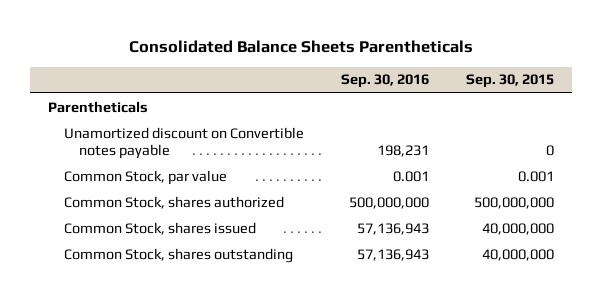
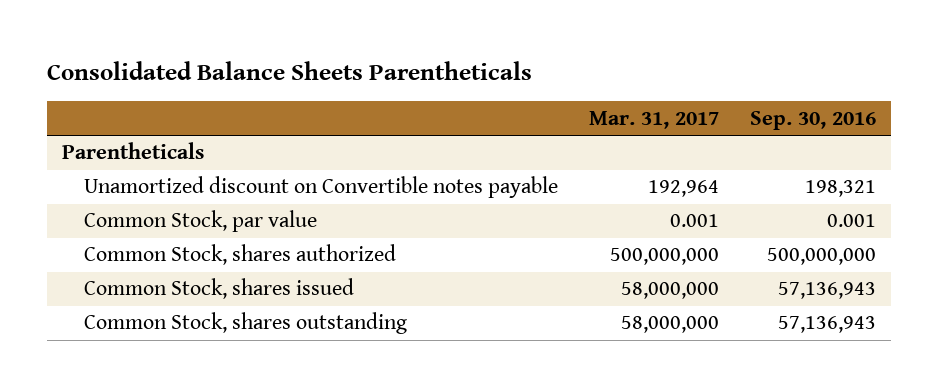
- | Sep. 30, 2016 | Sep. 30, 2015
+ | Mar. 31, 2017 | Sep. 30, 2016
- Unamortized discount on Convertible notes payable | 198,231 | 0
+ Unamortized discount on Convertible notes payable | 192,964 | 198,321

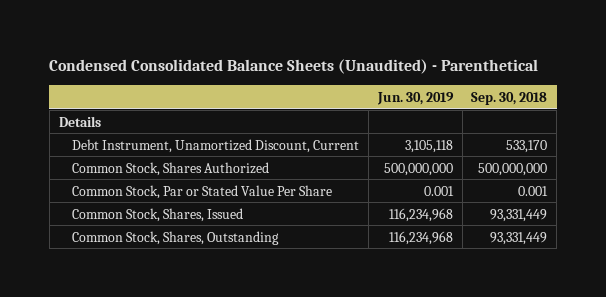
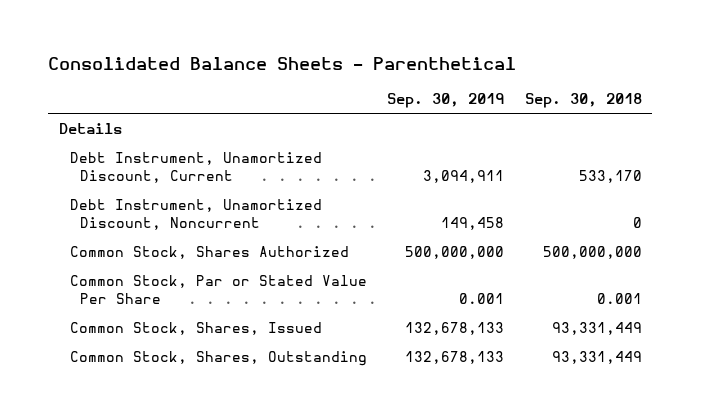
- Condensed Consolidated Balance Sheets (Unaudited) - Parenthetical
+ Consolidated Balance Sheets - Parenthetical
- | Jun. 30, 2019 | Sep. 30, 2018
+ | Sep. 30, 2019 | Sep. 30, 2018
+ Debt Instrument, Unamortized Discount, Noncurrent | 149,458 | 0

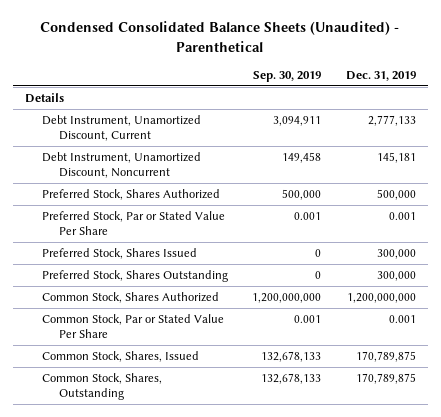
- Consolidated Balance Sheets - Parenthetical
+ Condensed Consolidated Balance Sheets (Unaudited) - Parenthetical
- | Sep. 30, 2019 | Sep. 30, 2018
+ | Sep. 30, 2019 | Dec. 31, 2019
- Common Stock, Shares Authorized | 500,000,000 | 500,000,000
+ Preferred Stock, Shares Authorized | 500,000 | 500,000
+ Preferred Stock, Par or Stated Value Per Share | 0.001 | 0.001
+ Preferred Stock, Shares Issued | 0 | 300,000
+ Preferred Stock, Shares Outstanding | 0 | 300,000
+ Common Stock, Shares Authorized | 1,200,000,000 | 1,200,000,000

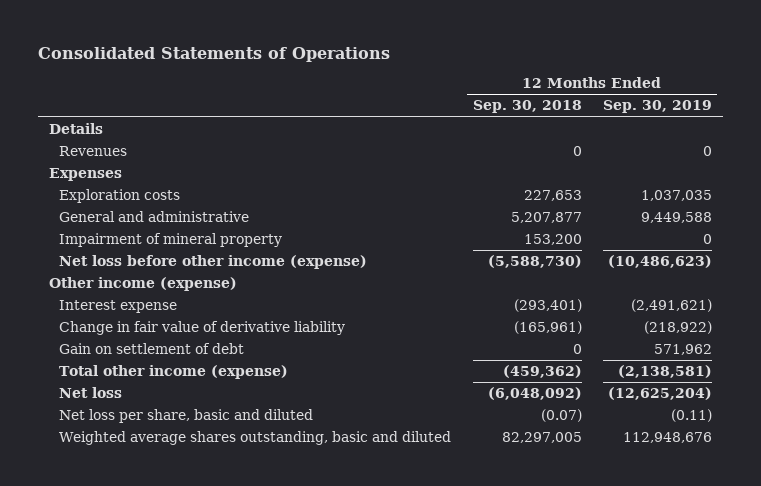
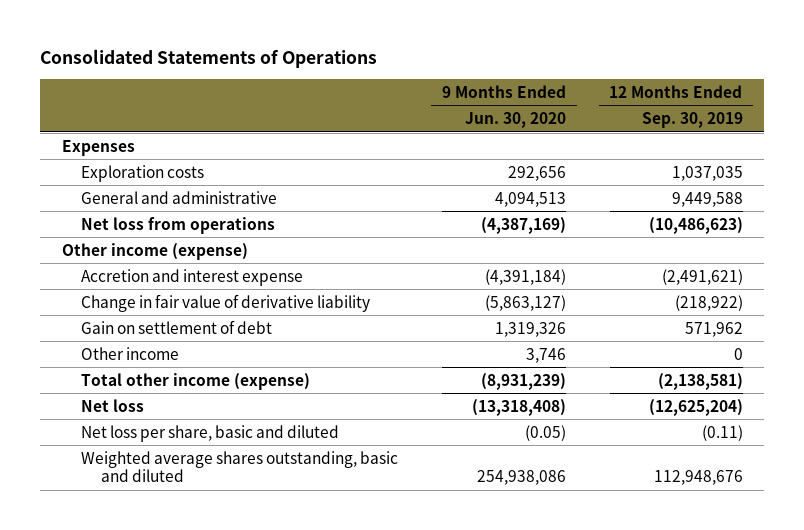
- | 12 Months Ended Sep. 30, 2018 | 12 Months Ended Sep. 30, 2019
+ | 9 Months Ended Jun. 30, 2020 | 12 Months Ended Sep. 30, 2019
- Details
- Revenues | 0 | 0
- Impairment of mineral property | 153,200 | 0
- Net loss before other income (expense) | (5,588,730) | (10,486,623)
+ Net loss from operations | (4,387,169) | (10,486,623)
- Interest expense | (293,401) | (2,491,621)
+ Accretion and interest expense | (4,391,184) | (2,491,621)
+ Other income | 3,746 | 0

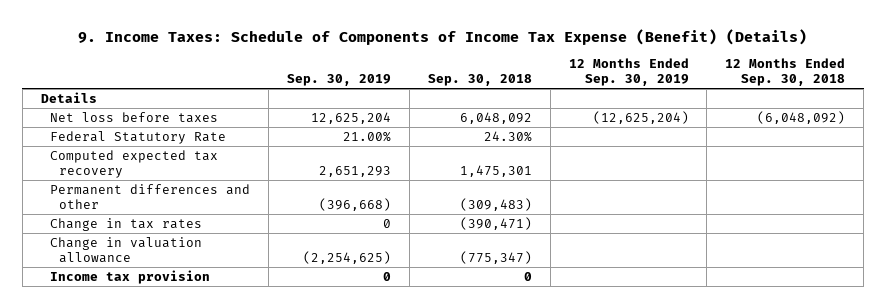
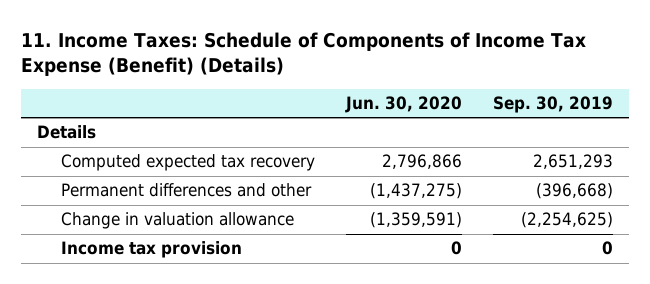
- 9. Income Taxes: Schedule of Components of Income Tax Expense (Benefit) (Details)
+ 11. Income Taxes: Schedule of Components of Income Tax Expense (Benefit) (Details)
- | Sep. 30, 2019 | Sep. 30, 2018 | 12 Months Ended Sep. 30, 2019 | 12 Months Ended Sep. 30, 2018
+ | Jun. 30, 2020 | Sep. 30, 2019
- Net loss before taxes | 12,625,204 | 6,048,092 | (12,625,204) | (6,048,092)
- Federal Statutory Rate | 21.00% | 24.30% | |
- Change in tax rates | 0 | (390,471) | |

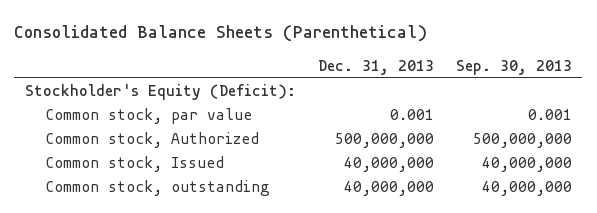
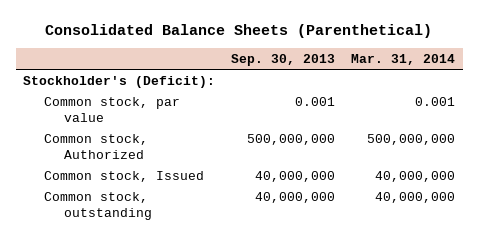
- | Dec. 31, 2013 | Sep. 30, 2013
+ | Sep. 30, 2013 | Mar. 31, 2014
- Stockholder's Equity (Deficit):
+ Stockholder's (Deficit):

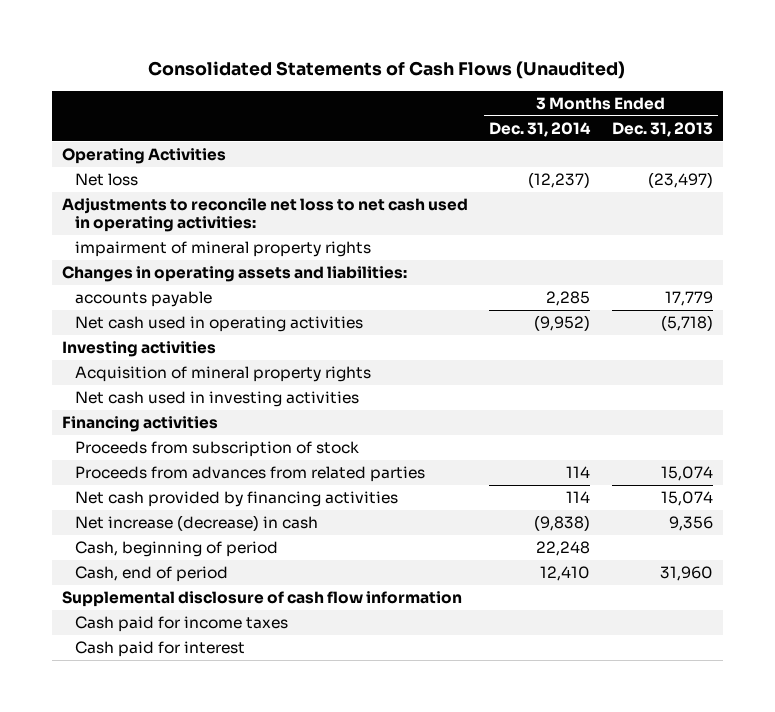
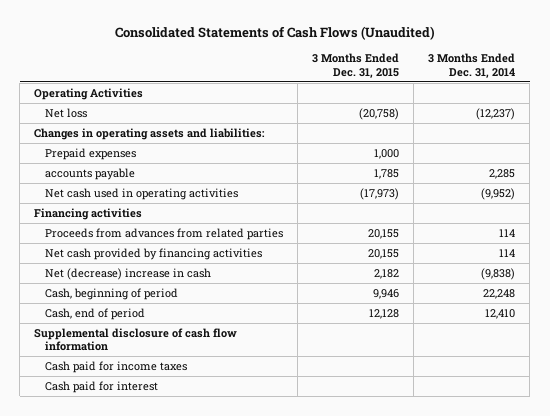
- | 3 Months Ended Dec. 31, 2014 | 3 Months Ended Dec. 31, 2013
+ | 3 Months Ended Dec. 31, 2015 | 3 Months Ended Dec. 31, 2014
- Adjustments to reconcile net loss to net cash used in operating activities:
- impairment of mineral property rights
+ Prepaid expenses | 1,000 |
- Investing activities
- Acquisition of mineral property rights
- Net cash used in investing activities
- Proceeds from subscription of stock
- Net increase (decrease) in cash | (9,838) | 9,356
+ Net (decrease) increase in cash | 2,182 | (9,838)

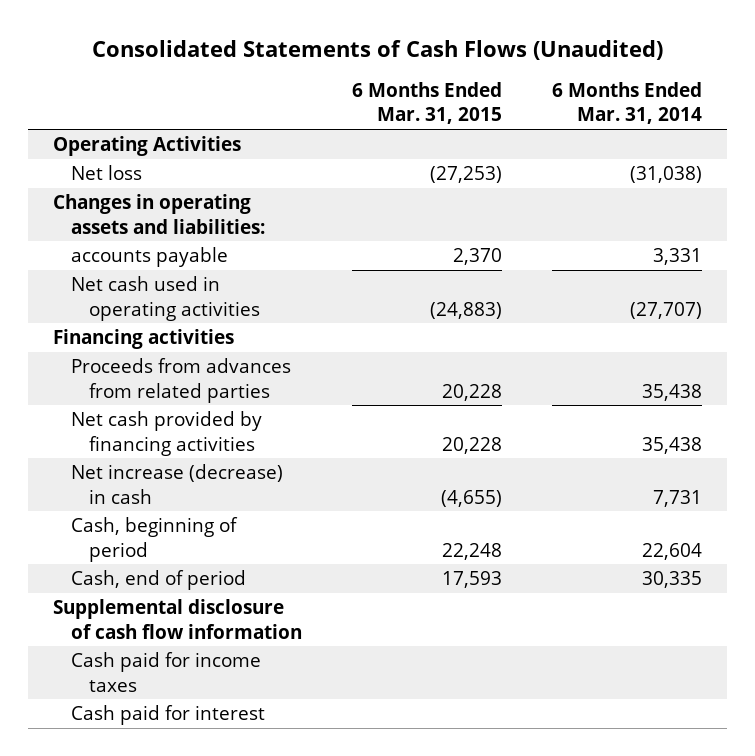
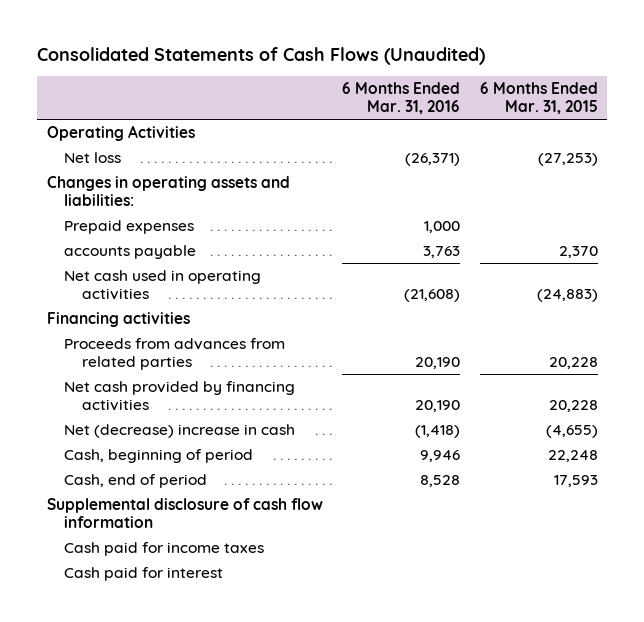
- | 6 Months Ended Mar. 31, 2015 | 6 Months Ended Mar. 31, 2014
+ | 6 Months Ended Mar. 31, 2016 | 6 Months Ended Mar. 31, 2015
+ Prepaid expenses | 1,000 |
- Net increase (decrease) in cash | (4,655) | 7,731
+ Net (decrease) increase in cash | (1,418) | (4,655)

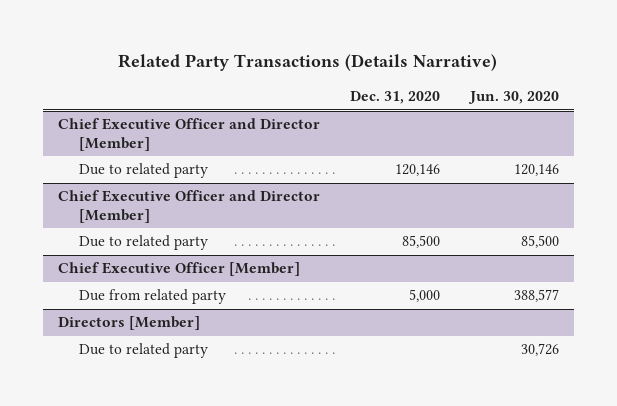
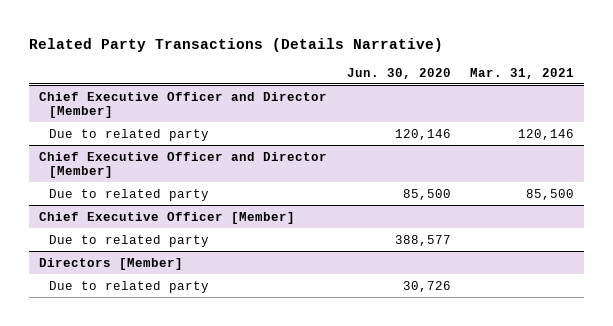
- | Dec. 31, 2020 | Jun. 30, 2020
+ | Jun. 30, 2020 | Mar. 31, 2021
@ Chief Executive Officer [Member]
- Due from related party | 5,000 | 388,577
+ Due to related party | 388,577 |

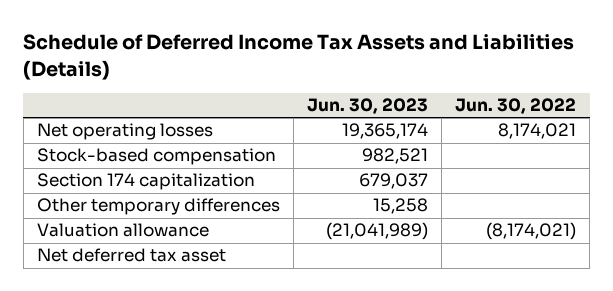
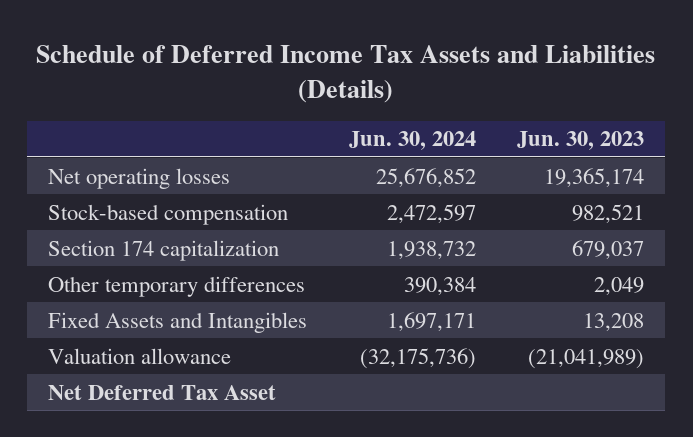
- | Jun. 30, 2023 | Jun. 30, 2022
+ | Jun. 30, 2024 | Jun. 30, 2023
- Other temporary differences | 15,258 |
+ Other temporary differences | 390,384 | 2,049
+ Fixed Assets and Intangibles | 1,697,171 | 13,208
- Net deferred tax asset
+ Net Deferred Tax Asset

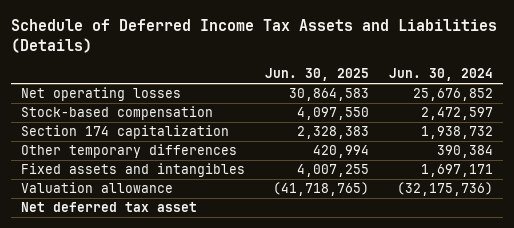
- | Jun. 30, 2024 | Jun. 30, 2023
+ | Jun. 30, 2025 | Jun. 30, 2024
- Fixed Assets and Intangibles | 1,697,171 | 13,208
+ Fixed assets and intangibles | 4,007,255 | 1,697,171
- Net Deferred Tax Asset
+ Net deferred tax asset

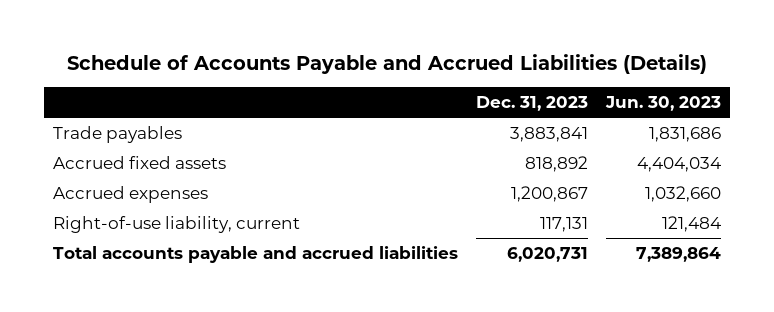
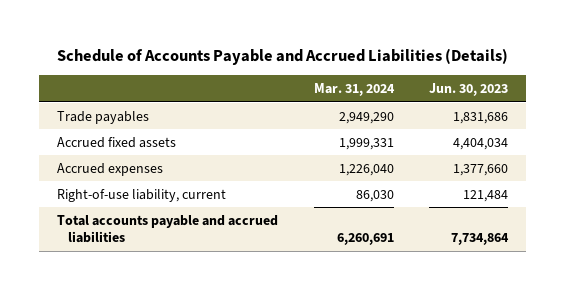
- | Dec. 31, 2023 | Jun. 30, 2023
+ | Mar. 31, 2024 | Jun. 30, 2023
- Accrued expenses | 1,200,867 | 1,032,660
+ Accrued expenses | 1,226,040 | 1,377,660
- Total accounts payable and accrued liabilities | 6,020,731 | 7,389,864
+ Total accounts payable and accrued liabilities | 6,260,691 | 7,734,864

